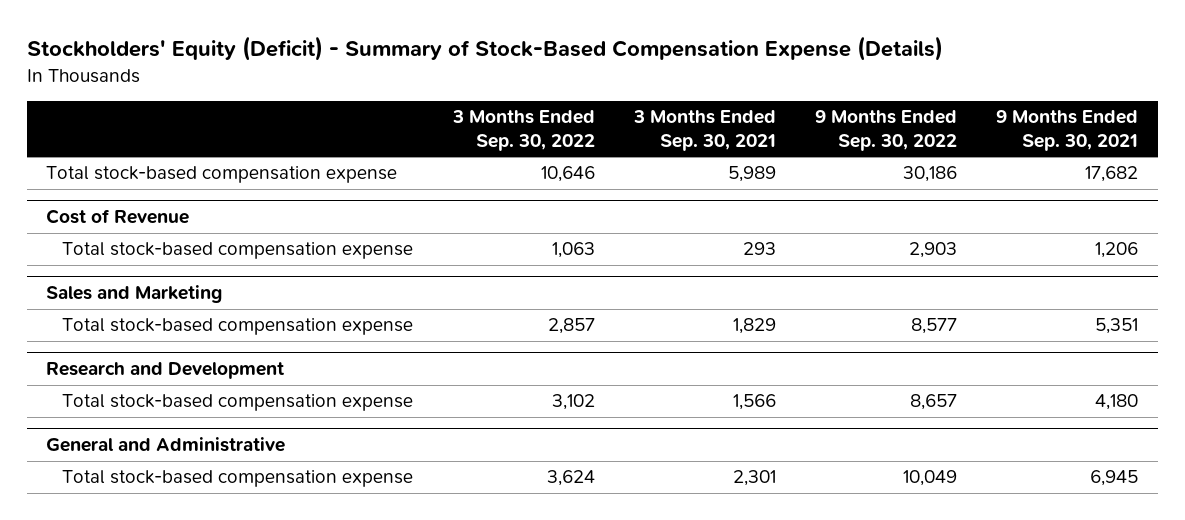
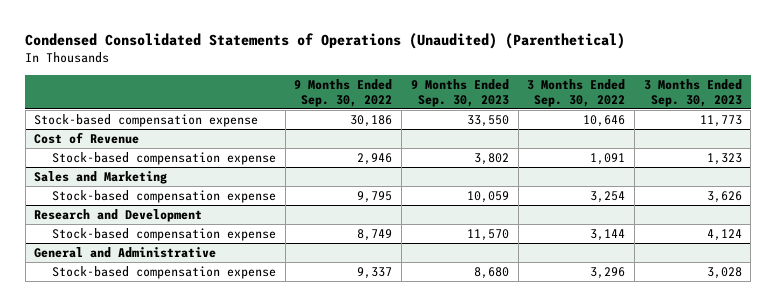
- Stockholders' Equity (Deficit) - Summary of Stock-Based Compensation Expense (Details)
+ Condensed Consolidated Statements of Operations (Unaudited) (Parenthetical)
- | 3 Months Ended Sep. 30, 2022 | 3 Months Ended Sep. 30, 2021 | 9 Months Ended Sep. 30, 2022 | 9 Months Ended Sep. 30, 2021
+ | 9 Months Ended Sep. 30, 2022 | 9 Months Ended Sep. 30, 2023 | 3 Months Ended Sep. 30, 2022 | 3 Months Ended Sep. 30, 2023
- Total stock-based compensation expense | 10,646 | 5,989 | 30,186 | 17,682
+ Stock-based compensation expense | 30,186 | 33,550 | 10,646 | 11,773
@ Cost of Revenue
- Total stock-based compensation expense | 1,063 | 293 | 2,903 | 1,206
+ Stock-based compensation expense | 2,946 | 3,802 | 1,091 | 1,323
@ Sales and Marketing
- Total stock-based compensation expense | 2,857 | 1,829 | 8,577 | 5,351
+ Stock-based compensation expense | 9,795 | 10,059 | 3,254 | 3,626
@ Research and Development
- Total stock-based compensation expense | 3,102 | 1,566 | 8,657 | 4,180
+ Stock-based compensation expense | 8,749 | 11,570 | 3,144 | 4,124
@ General and Administrative
- Total stock-based compensation expense | 3,624 | 2,301 | 10,049 | 6,945
+ Stock-based compensation expense | 9,337 | 8,680 | 3,296 | 3,028

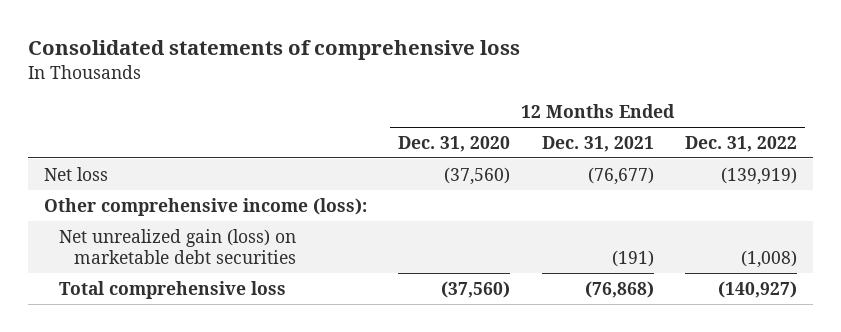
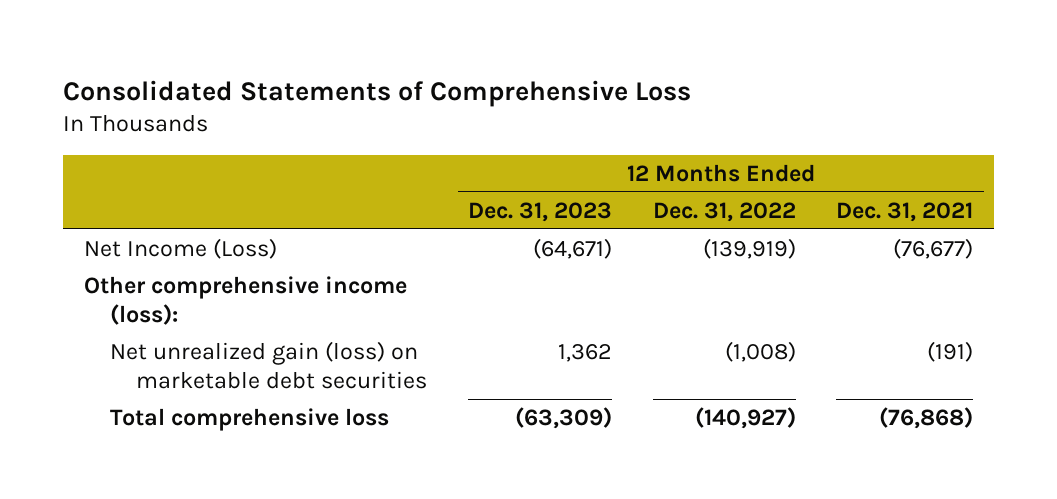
- Consolidated statements of comprehensive loss
+ Consolidated Statements of Comprehensive Loss
- | 12 Months Ended Dec. 31, 2020 | 12 Months Ended Dec. 31, 2021 | 12 Months Ended Dec. 31, 2022
+ | 12 Months Ended Dec. 31, 2023 | 12 Months Ended Dec. 31, 2022 | 12 Months Ended Dec. 31, 2021
- Net loss | (37,560) | (76,677) | (139,919)
+ Net Income (Loss) | (64,671) | (139,919) | (76,677)

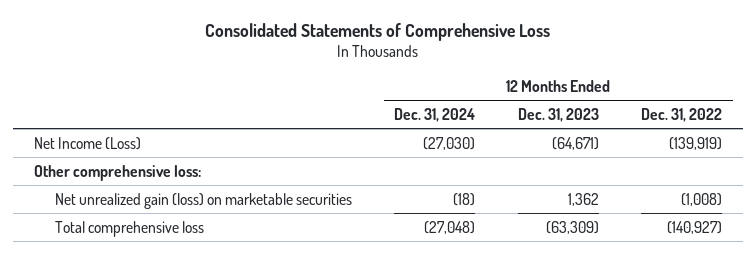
- | 12 Months Ended Dec. 31, 2023 | 12 Months Ended Dec. 31, 2022 | 12 Months Ended Dec. 31, 2021
+ | 12 Months Ended Dec. 31, 2024 | 12 Months Ended Dec. 31, 2023 | 12 Months Ended Dec. 31, 2022
- Other comprehensive income (loss):
- Net unrealized gain (loss) on marketable debt securities | 1,362 | (1,008) | (191)
+ Other comprehensive loss:
+ Net unrealized gain (loss) on marketable securities | (18) | 1,362 | (1,008)

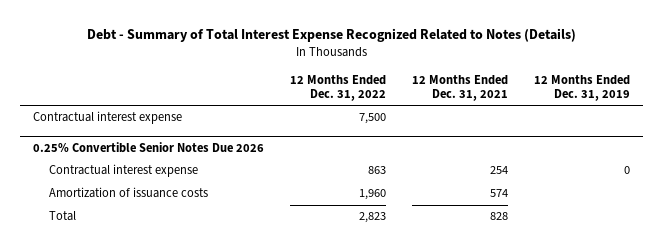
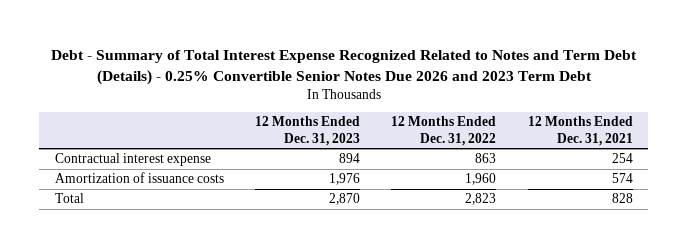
- Debt - Summary of Total Interest Expense Recognized Related to Notes (Details)
+ Debt - Summary of Total Interest Expense Recognized Related to Notes and Term Debt (Details) - 0.25% Convertible Senior Notes Due 2026 and 2023 Term Debt
- | 12 Months Ended Dec. 31, 2022 | 12 Months Ended Dec. 31, 2021 | 12 Months Ended Dec. 31, 2019
+ | 12 Months Ended Dec. 31, 2023 | 12 Months Ended Dec. 31, 2022 | 12 Months Ended Dec. 31, 2021
- Contractual interest expense | 7,500 | |
- 0.25% Convertible Senior Notes Due 2026

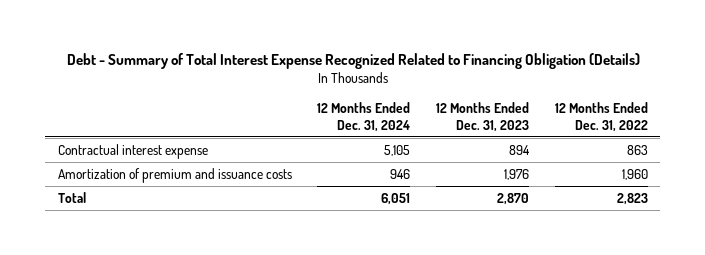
- Debt - Summary of Total Interest Expense Recognized Related to Notes and Term Debt (Details) - 0.25% Convertible Senior Notes Due 2026 and 2023 Term Debt
+ Debt - Summary of Total Interest Expense Recognized Related to Financing Obligation (Details)
- | 12 Months Ended Dec. 31, 2023 | 12 Months Ended Dec. 31, 2022 | 12 Months Ended Dec. 31, 2021
+ | 12 Months Ended Dec. 31, 2024 | 12 Months Ended Dec. 31, 2023 | 12 Months Ended Dec. 31, 2022
- Amortization of issuance costs | 1,976 | 1,960 | 574
+ Amortization of premium and issuance costs | 946 | 1,976 | 1,960

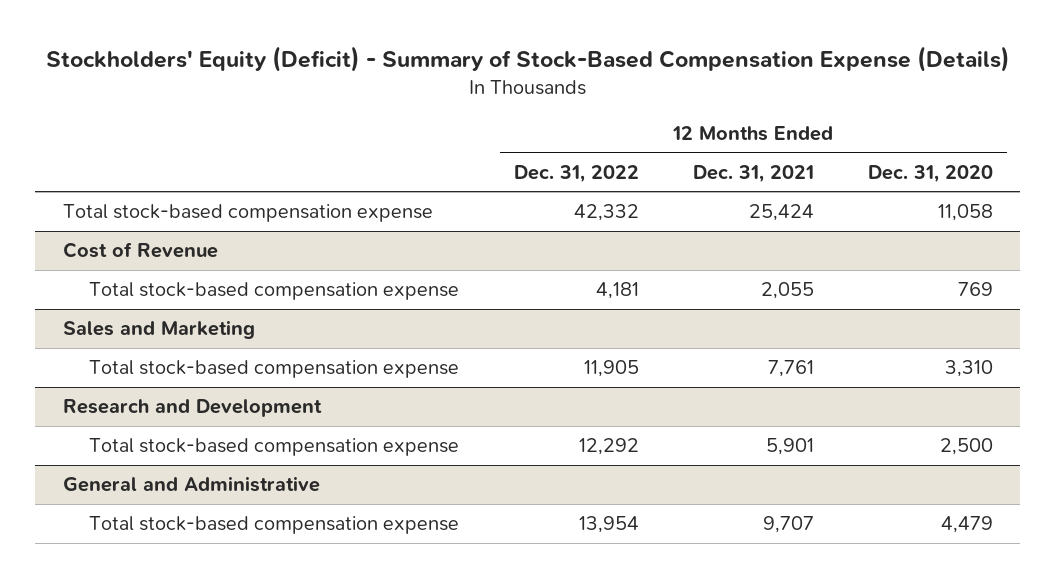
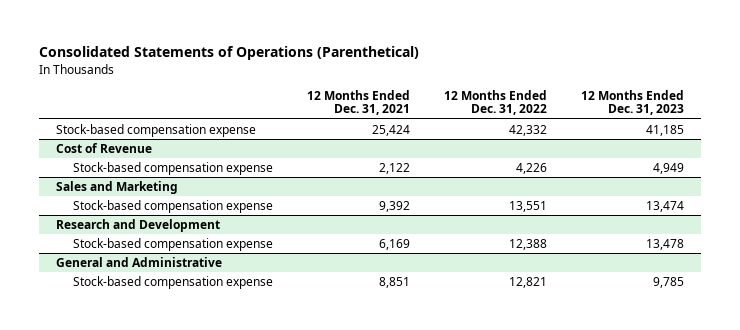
- Stockholders' Equity (Deficit) - Summary of Stock-Based Compensation Expense (Details)
+ Consolidated Statements of Operations (Parenthetical)
- | 12 Months Ended Dec. 31, 2022 | 12 Months Ended Dec. 31, 2021 | 12 Months Ended Dec. 31, 2020
+ | 12 Months Ended Dec. 31, 2021 | 12 Months Ended Dec. 31, 2022 | 12 Months Ended Dec. 31, 2023
- Total stock-based compensation expense | 42,332 | 25,424 | 11,058
+ Stock-based compensation expense | 25,424 | 42,332 | 41,185
@ Cost of Revenue
- Total stock-based compensation expense | 4,181 | 2,055 | 769
+ Stock-based compensation expense | 2,122 | 4,226 | 4,949
@ Sales and Marketing
- Total stock-based compensation expense | 11,905 | 7,761 | 3,310
+ Stock-based compensation expense | 9,392 | 13,551 | 13,474
@ Research and Development
- Total stock-based compensation expense | 12,292 | 5,901 | 2,500
+ Stock-based compensation expense | 6,169 | 12,388 | 13,478
@ General and Administrative
- Total stock-based compensation expense | 13,954 | 9,707 | 4,479
+ Stock-based compensation expense | 8,851 | 12,821 | 9,785

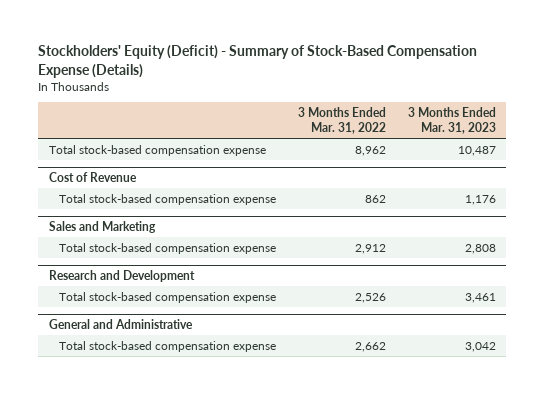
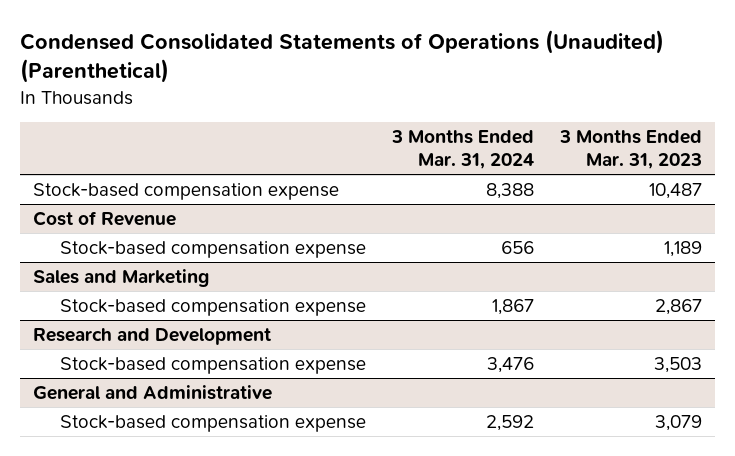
- Stockholders' Equity (Deficit) - Summary of Stock-Based Compensation Expense (Details)
+ Condensed Consolidated Statements of Operations (Unaudited) (Parenthetical)
- | 3 Months Ended Mar. 31, 2022 | 3 Months Ended Mar. 31, 2023
+ | 3 Months Ended Mar. 31, 2024 | 3 Months Ended Mar. 31, 2023
- Total stock-based compensation expense | 8,962 | 10,487
+ Stock-based compensation expense | 8,388 | 10,487
@ Cost of Revenue
- Total stock-based compensation expense | 862 | 1,176
+ Stock-based compensation expense | 656 | 1,189
@ Sales and Marketing
- Total stock-based compensation expense | 2,912 | 2,808
+ Stock-based compensation expense | 1,867 | 2,867
@ Research and Development
- Total stock-based compensation expense | 2,526 | 3,461
+ Stock-based compensation expense | 3,476 | 3,503
@ General and Administrative
- Total stock-based compensation expense | 2,662 | 3,042
+ Stock-based compensation expense | 2,592 | 3,079

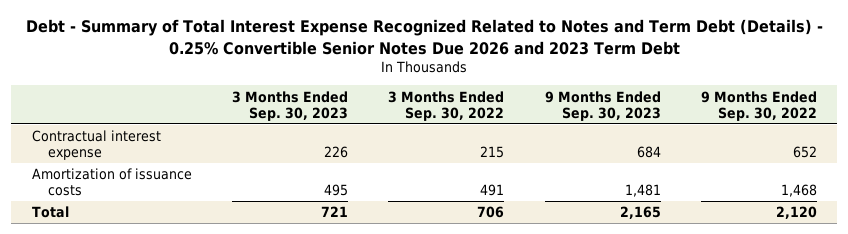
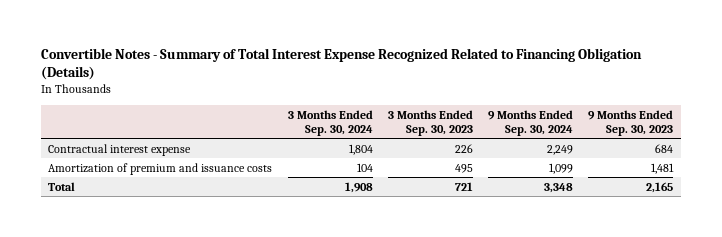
- Debt - Summary of Total Interest Expense Recognized Related to Notes and Term Debt (Details) - 0.25% Convertible Senior Notes Due 2026 and 2023 Term Debt
+ Convertible Notes - Summary of Total Interest Expense Recognized Related to Financing Obligation (Details)
- | 3 Months Ended Sep. 30, 2023 | 3 Months Ended Sep. 30, 2022 | 9 Months Ended Sep. 30, 2023 | 9 Months Ended Sep. 30, 2022
+ | 3 Months Ended Sep. 30, 2024 | 3 Months Ended Sep. 30, 2023 | 9 Months Ended Sep. 30, 2024 | 9 Months Ended Sep. 30, 2023
- Amortization of issuance costs | 495 | 491 | 1,481 | 1,468
+ Amortization of premium and issuance costs | 104 | 495 | 1,099 | 1,481

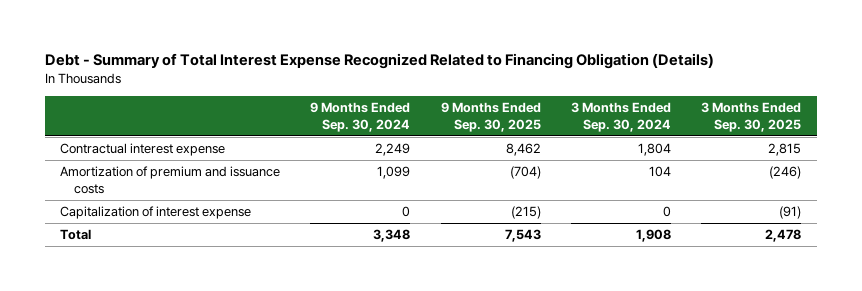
- Convertible Notes - Summary of Total Interest Expense Recognized Related to Financing Obligation (Details)
+ Debt - Summary of Total Interest Expense Recognized Related to Financing Obligation (Details)
- | 3 Months Ended Sep. 30, 2024 | 3 Months Ended Sep. 30, 2023 | 9 Months Ended Sep. 30, 2024 | 9 Months Ended Sep. 30, 2023
+ | 9 Months Ended Sep. 30, 2024 | 9 Months Ended Sep. 30, 2025 | 3 Months Ended Sep. 30, 2024 | 3 Months Ended Sep. 30, 2025
+ Capitalization of interest expense | 0 | (215) | 0 | (91)

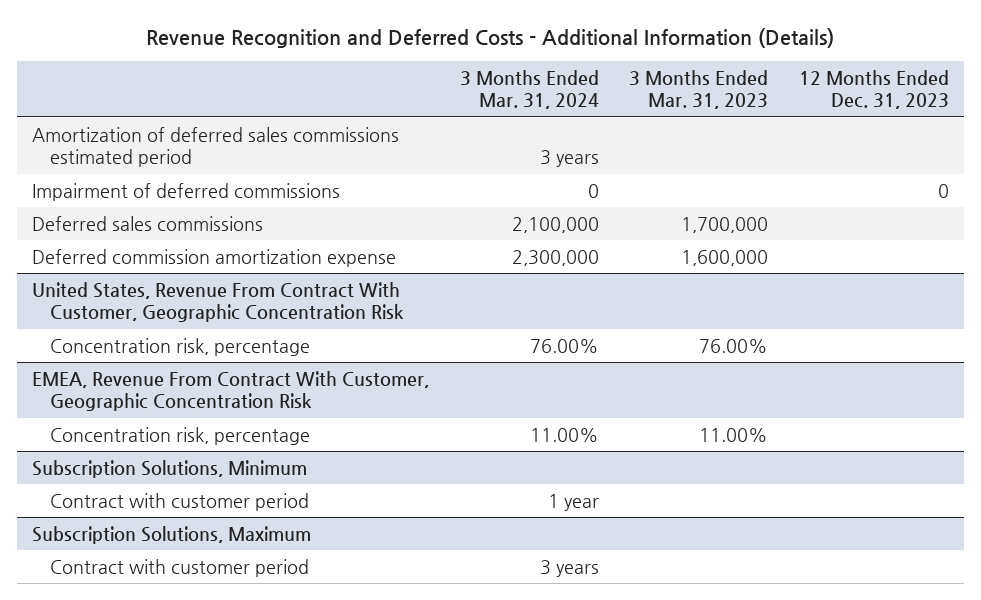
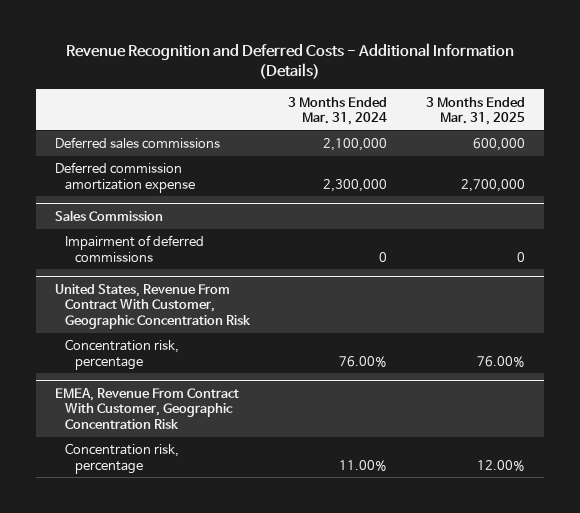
- | 3 Months Ended Mar. 31, 2024 | 3 Months Ended Mar. 31, 2023 | 12 Months Ended Dec. 31, 2023
+ | 3 Months Ended Mar. 31, 2024 | 3 Months Ended Mar. 31, 2025
- Amortization of deferred sales commissions estimated period | 3 years | |
- Impairment of deferred commissions | 0 | | 0
+ Sales Commission
+ Impairment of deferred commissions | 0 | 0
- Subscription Solutions, Minimum
- Contract with customer period | 1 year | |
- Subscription Solutions, Maximum
- Contract with customer period | 3 years | |

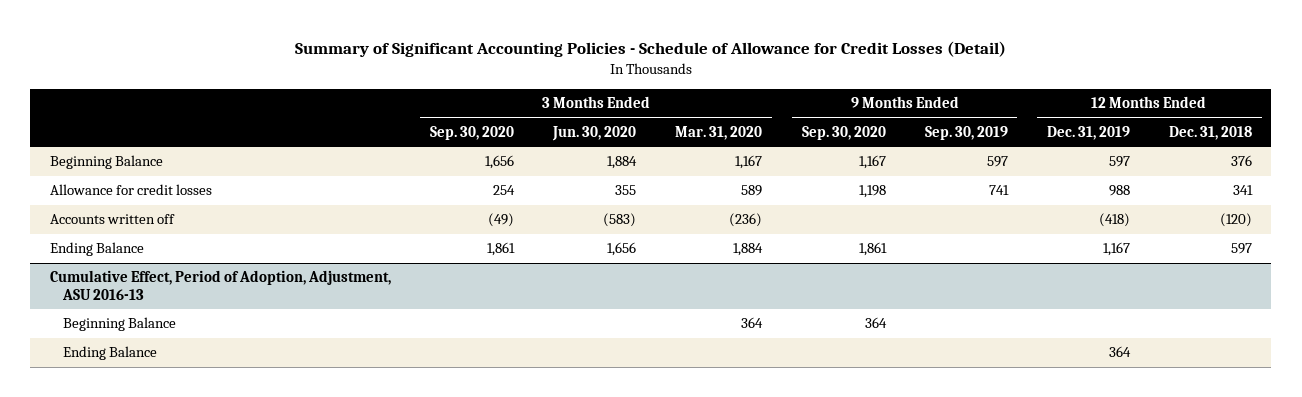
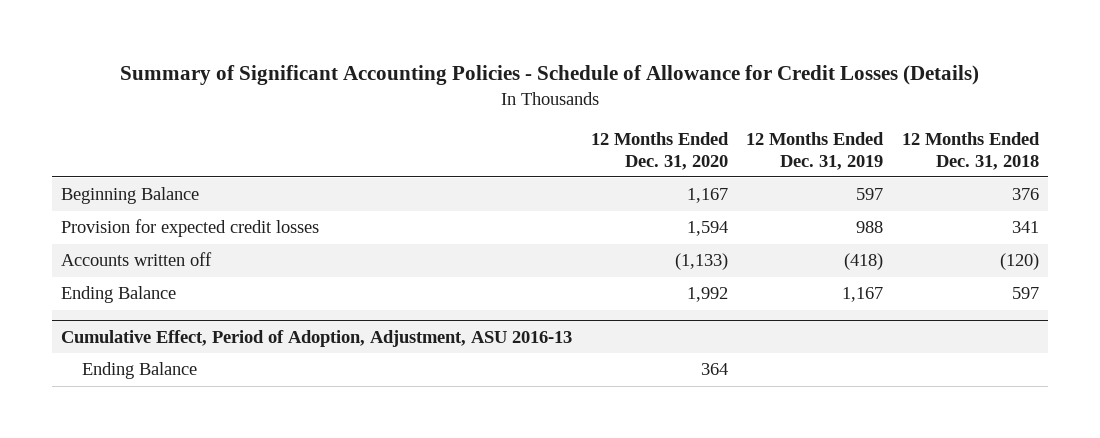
- Summary of Significant Accounting Policies - Schedule of Allowance for Credit Losses (Detail)
+ Summary of Significant Accounting Policies - Schedule of Allowance for Credit Losses (Details)
- | 3 Months Ended Sep. 30, 2020 | 3 Months Ended Jun. 30, 2020 | 3 Months Ended Mar. 31, 2020 | 9 Months Ended Sep. 30, 2020 | 9 Months Ended Sep. 30, 2019 | 12 Months Ended Dec. 31, 2019 | 12 Months Ended Dec. 31, 2018
+ | 12 Months Ended Dec. 31, 2020 | 12 Months Ended Dec. 31, 2019 | 12 Months Ended Dec. 31, 2018
- Allowance for credit losses | 254 | 355 | 589 | 1,198 | 741 | 988 | 341
+ Provision for expected credit losses | 1,594 | 988 | 341
@ Cumulative Effect, Period of Adoption, Adjustment, ASU 2016-13
- Beginning Balance | | | 364 | 364 | | |
- Ending Balance | | | | | | 364 |
+ Ending Balance | 364 | |

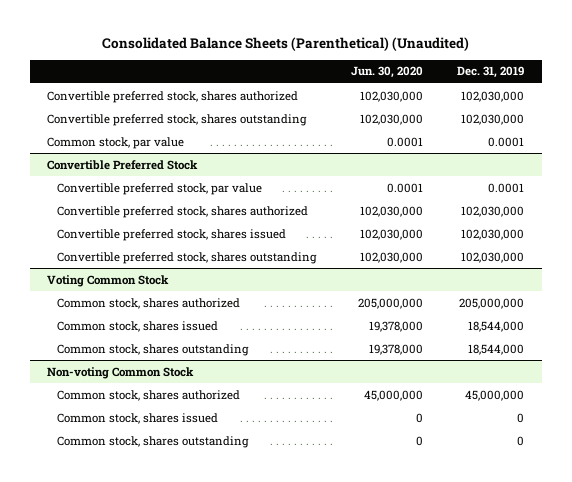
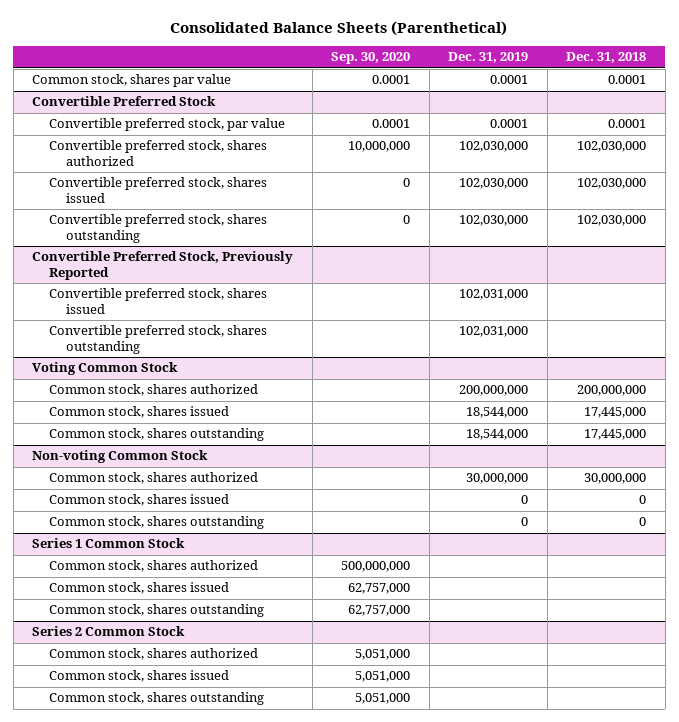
- Consolidated Balance Sheets (Parenthetical) (Unaudited)
+ Consolidated Balance Sheets (Parenthetical)
- | Jun. 30, 2020 | Dec. 31, 2019
+ | Sep. 30, 2020 | Dec. 31, 2019 | Dec. 31, 2018
- Convertible preferred stock, shares authorized | 102,030,000 | 102,030,000
- Convertible preferred stock, shares outstanding | 102,030,000 | 102,030,000
- Common stock, par value | 0.0001 | 0.0001
+ Common stock, shares par value | 0.0001 | 0.0001 | 0.0001
+ Convertible Preferred Stock, Previously Reported
+ Convertible preferred stock, shares issued | | 102,031,000 |
+ Convertible preferred stock, shares outstanding | | 102,031,000 |
@ Voting Common Stock
- Common stock, shares authorized | 205,000,000 | 205,000,000
+ Common stock, shares authorized | | 200,000,000 | 200,000,000
@ Non-voting Common Stock
- Common stock, shares authorized | 45,000,000 | 45,000,000
+ Common stock, shares authorized | | 30,000,000 | 30,000,000
+ Series 1 Common Stock
+ Common stock, shares authorized | 500,000,000 | |
+ Common stock, shares issued | 62,757,000 | |
+ Common stock, shares outstanding | 62,757,000 | |
+ Series 2 Common Stock
+ Common stock, shares authorized | 5,051,000 | |
+ Common stock, shares issued | 5,051,000 | |
+ Common stock, shares outstanding | 5,051,000 | |

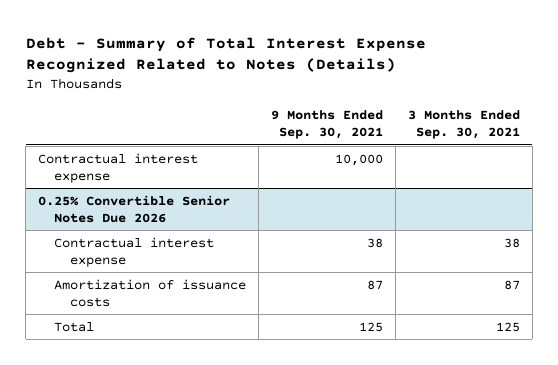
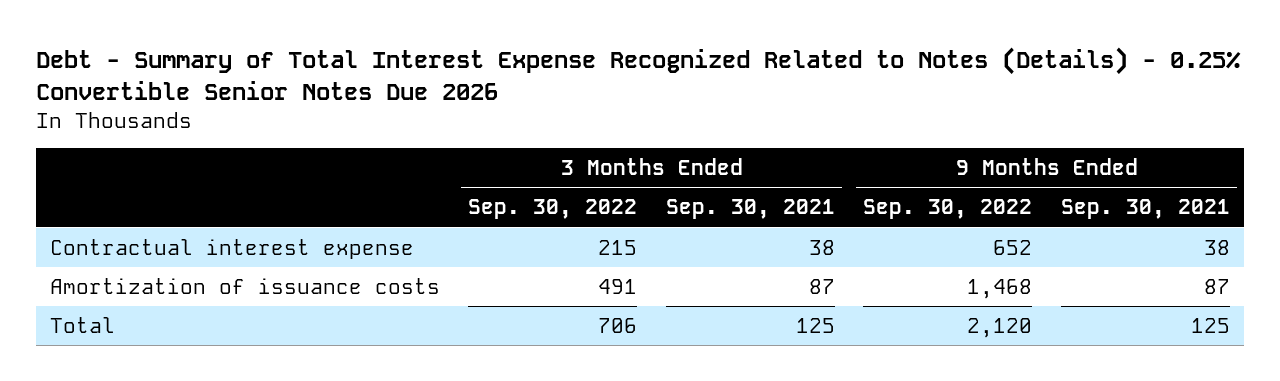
- Debt - Summary of Total Interest Expense Recognized Related to Notes (Details)
+ Debt - Summary of Total Interest Expense Recognized Related to Notes (Details) - 0.25% Convertible Senior Notes Due 2026
- | 9 Months Ended Sep. 30, 2021 | 3 Months Ended Sep. 30, 2021
+ | 3 Months Ended Sep. 30, 2022 | 3 Months Ended Sep. 30, 2021 | 9 Months Ended Sep. 30, 2022 | 9 Months Ended Sep. 30, 2021
- Contractual interest expense | 10,000 |
- 0.25% Convertible Senior Notes Due 2026

